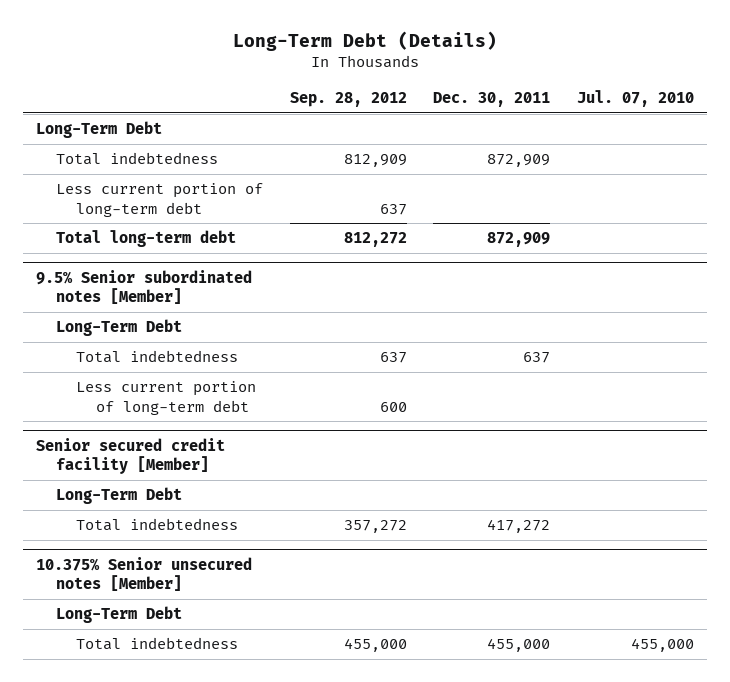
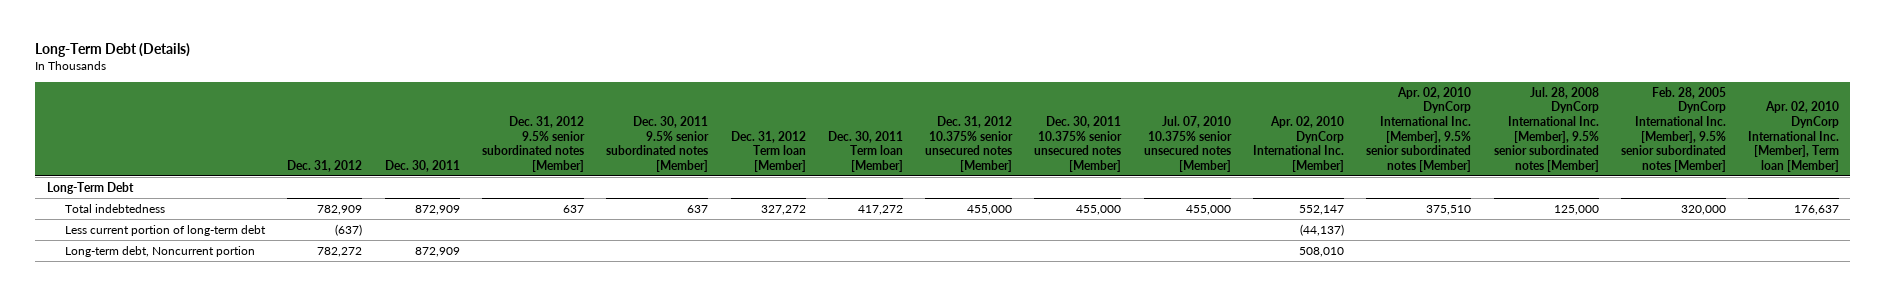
- | Sep. 28, 2012 | Dec. 30, 2011 | Jul. 07, 2010
+ | Dec. 31, 2012 | Dec. 30, 2011 | Dec. 31, 2012 9.5% senior subordinated notes [Member] | Dec. 30, 2011 9.5% senior subordinated notes [Member] | Dec. 31, 2012 Term loan [Member] | Dec. 30, 2011 Term loan [Member] | Dec. 31, 2012 10.375% senior unsecured notes [Member] | Dec. 30, 2011 10.375% senior unsecured notes [Member] | Jul. 07, 2010 10.375% senior unsecured notes [Member] | Apr. 02, 2010 DynCorp International Inc. [Member] | Apr. 02, 2010 DynCorp International Inc. [Member], 9.5% senior subordinated notes [Member] | Jul. 28, 2008 DynCorp International Inc. [Member], 9.5% senior subordinated notes [Member] | Feb. 28, 2005 DynCorp International Inc. [Member], 9.5% senior subordinated notes [Member] | Apr. 02, 2010 DynCorp International Inc. [Member], Term loan [Member]
- Total long-term debt | 812,272 | 872,909 |
- 9.5% Senior subordinated notes [Member]
- Long-Term Debt
- Total indebtedness | 637 | 637 |
- Less current portion of long-term debt | 600 | |
- Senior secured credit facility [Member]
- Long-Term Debt
- Total indebtedness | 357,272 | 417,272 |
- 10.375% Senior unsecured notes [Member]
- Long-Term Debt
- Total indebtedness | 455,000 | 455,000 | 455,000
+ Long-term debt, Noncurrent portion | 782,272 | 872,909 | | | | | | | | 508,010 | | | |

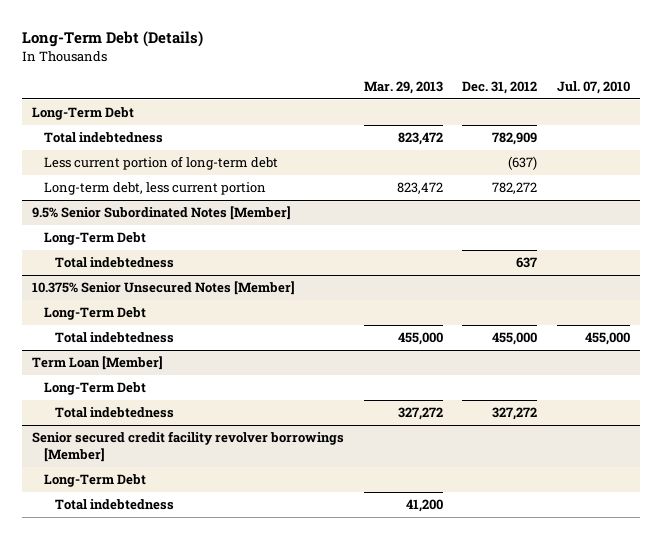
- | Dec. 31, 2012 | Dec. 30, 2011 | Dec. 31, 2012 9.5% senior subordinated notes [Member] | Dec. 30, 2011 9.5% senior subordinated notes [Member] | Dec. 31, 2012 Term loan [Member] | Dec. 30, 2011 Term loan [Member] | Dec. 31, 2012 10.375% senior unsecured notes [Member] | Dec. 30, 2011 10.375% senior unsecured notes [Member] | Jul. 07, 2010 10.375% senior unsecured notes [Member] | Apr. 02, 2010 DynCorp International Inc. [Member] | Apr. 02, 2010 DynCorp International Inc. [Member], 9.5% senior subordinated notes [Member] | Jul. 28, 2008 DynCorp International Inc. [Member], 9.5% senior subordinated notes [Member] | Feb. 28, 2005 DynCorp International Inc. [Member], 9.5% senior subordinated notes [Member] | Apr. 02, 2010 DynCorp International Inc. [Member], Term loan [Member]
+ | Mar. 29, 2013 | Dec. 31, 2012 | Jul. 07, 2010
- Long-term debt, Noncurrent portion | 782,272 | 872,909 | | | | | | | | 508,010 | | | |
+ Long-term debt, less current portion | 823,472 | 782,272 |
+ 9.5% Senior Subordinated Notes [Member]
+ Long-Term Debt
+ Total indebtedness | | 637 |
+ 10.375% Senior Unsecured Notes [Member]
+ Long-Term Debt
+ Total indebtedness | 455,000 | 455,000 | 455,000
+ Term Loan [Member]
+ Long-Term Debt
+ Total indebtedness | 327,272 | 327,272 |
+ Senior secured credit facility revolver borrowings [Member]
+ Long-Term Debt
+ Total indebtedness | 41,200 | |

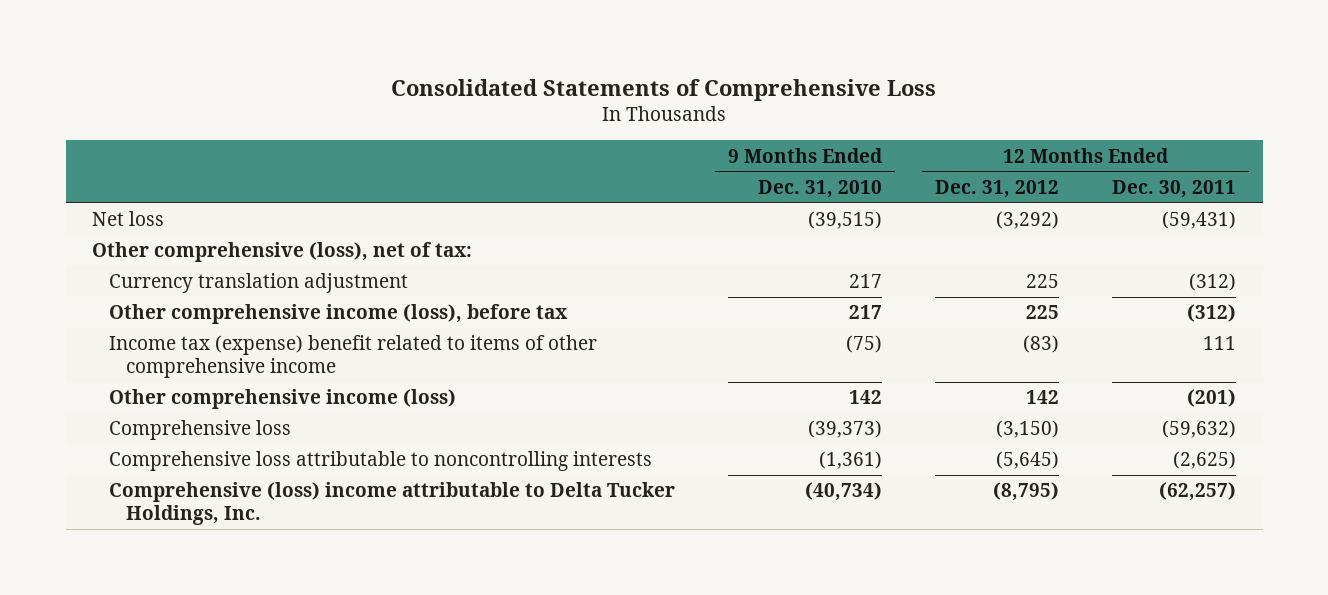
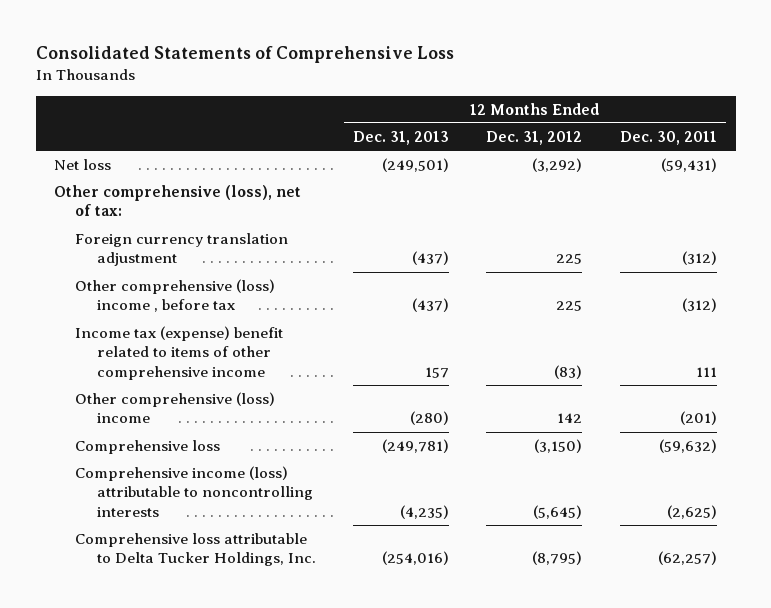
- | 9 Months Ended Dec. 31, 2010 | 12 Months Ended Dec. 31, 2012 | 12 Months Ended Dec. 30, 2011
+ | 12 Months Ended Dec. 31, 2013 | 12 Months Ended Dec. 31, 2012 | 12 Months Ended Dec. 30, 2011
- Currency translation adjustment | 217 | 225 | (312)
- Other comprehensive income (loss), before tax | 217 | 225 | (312)
+ Foreign currency translation adjustment | (437) | 225 | (312)
+ Other comprehensive (loss) income , before tax | (437) | 225 | (312)
- Other comprehensive income (loss) | 142 | 142 | (201)
+ Other comprehensive (loss) income | (280) | 142 | (201)
- Comprehensive loss attributable to noncontrolling interests | (1,361) | (5,645) | (2,625)
- Comprehensive (loss) income attributable to Delta Tucker Holdings, Inc. | (40,734) | (8,795) | (62,257)
+ Comprehensive income (loss) attributable to noncontrolling interests | (4,235) | (5,645) | (2,625)
+ Comprehensive loss attributable to Delta Tucker Holdings, Inc. | (254,016) | (8,795) | (62,257)

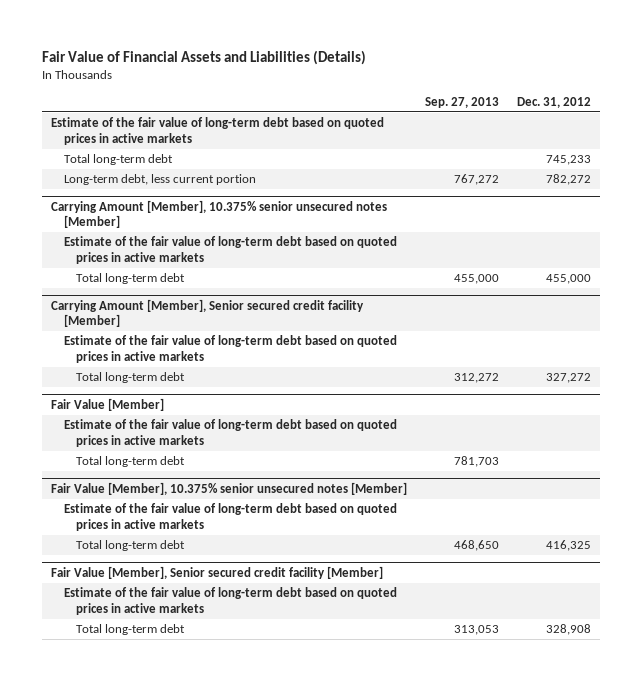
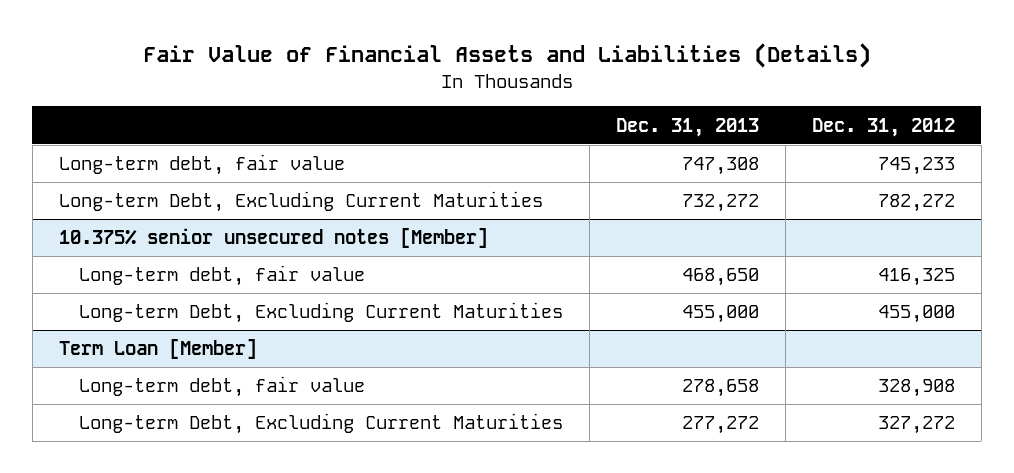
- | Sep. 27, 2013 | Dec. 31, 2012
+ | Dec. 31, 2013 | Dec. 31, 2012
- Estimate of the fair value of long-term debt based on quoted prices in active markets
- Total long-term debt | | 745,233
- Long-term debt, less current portion | 767,272 | 782,272
- Carrying Amount [Member], 10.375% senior unsecured notes [Member]
- Estimate of the fair value of long-term debt based on quoted prices in active markets
- Total long-term debt | 455,000 | 455,000
- Carrying Amount [Member], Senior secured credit facility [Member]
- Estimate of the fair value of long-term debt based on quoted prices in active markets
- Total long-term debt | 312,272 | 327,272
- Fair Value [Member]
- Estimate of the fair value of long-term debt based on quoted prices in active markets
- Total long-term debt | 781,703 |
- Fair Value [Member], 10.375% senior unsecured notes [Member]
- Estimate of the fair value of long-term debt based on quoted prices in active markets
- Total long-term debt | 468,650 | 416,325
- Fair Value [Member], Senior secured credit facility [Member]
- Estimate of the fair value of long-term debt based on quoted prices in active markets
- Total long-term debt | 313,053 | 328,908
+ Long-term debt, fair value | 747,308 | 745,233
+ Long-term Debt, Excluding Current Maturities | 732,272 | 782,272
+ 10.375% senior unsecured notes [Member]
+ Long-term debt, fair value | 468,650 | 416,325
+ Long-term Debt, Excluding Current Maturities | 455,000 | 455,000
+ Term Loan [Member]
+ Long-term debt, fair value | 278,658 | 328,908
+ Long-term Debt, Excluding Current Maturities | 277,272 | 327,272

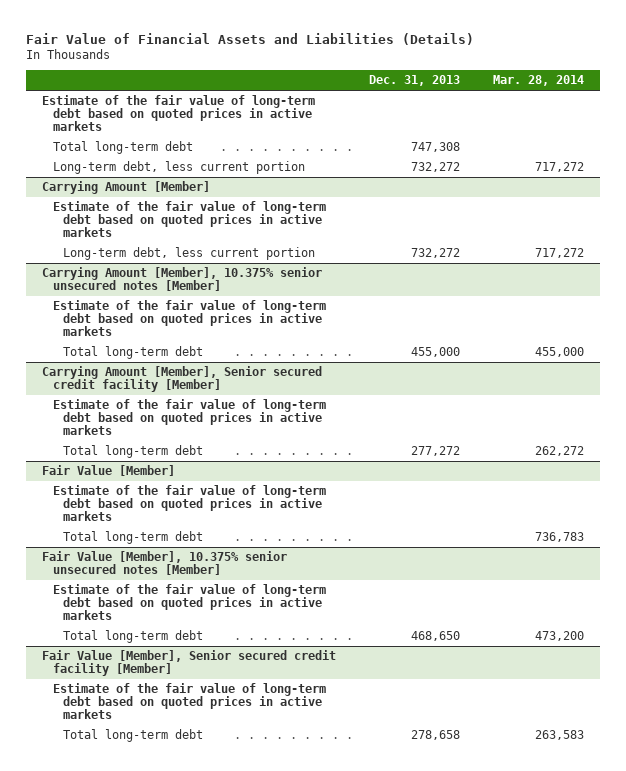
- | Dec. 31, 2013 | Dec. 31, 2012
+ | Dec. 31, 2013 | Mar. 28, 2014
- Long-term debt, fair value | 747,308 | 745,233
- Long-term Debt, Excluding Current Maturities | 732,272 | 782,272
- 10.375% senior unsecured notes [Member]
- Long-term debt, fair value | 468,650 | 416,325
- Long-term Debt, Excluding Current Maturities | 455,000 | 455,000
- Term Loan [Member]
- Long-term debt, fair value | 278,658 | 328,908
- Long-term Debt, Excluding Current Maturities | 277,272 | 327,272
+ Estimate of the fair value of long-term debt based on quoted prices in active markets
+ Total long-term debt | 747,308 |
+ Long-term debt, less current portion | 732,272 | 717,272
+ Carrying Amount [Member]
+ Estimate of the fair value of long-term debt based on quoted prices in active markets
+ Long-term debt, less current portion | 732,272 | 717,272
+ Carrying Amount [Member], 10.375% senior unsecured notes [Member]
+ Estimate of the fair value of long-term debt based on quoted prices in active markets
+ Total long-term debt | 455,000 | 455,000
+ Carrying Amount [Member], Senior secured credit facility [Member]
+ Estimate of the fair value of long-term debt based on quoted prices in active markets
+ Total long-term debt | 277,272 | 262,272
+ Fair Value [Member]
+ Estimate of the fair value of long-term debt based on quoted prices in active markets
+ Total long-term debt | | 736,783
+ Fair Value [Member], 10.375% senior unsecured notes [Member]
+ Estimate of the fair value of long-term debt based on quoted prices in active markets
+ Total long-term debt | 468,650 | 473,200
+ Fair Value [Member], Senior secured credit facility [Member]
+ Estimate of the fair value of long-term debt based on quoted prices in active markets
+ Total long-term debt | 278,658 | 263,583

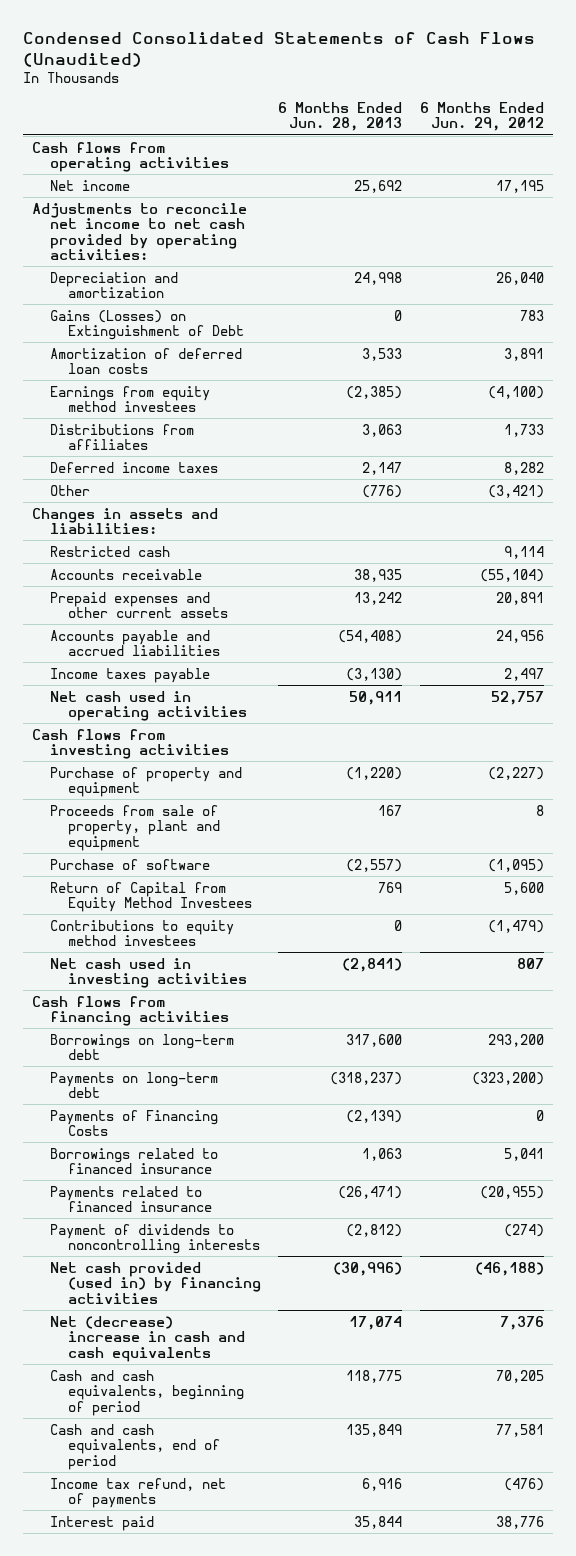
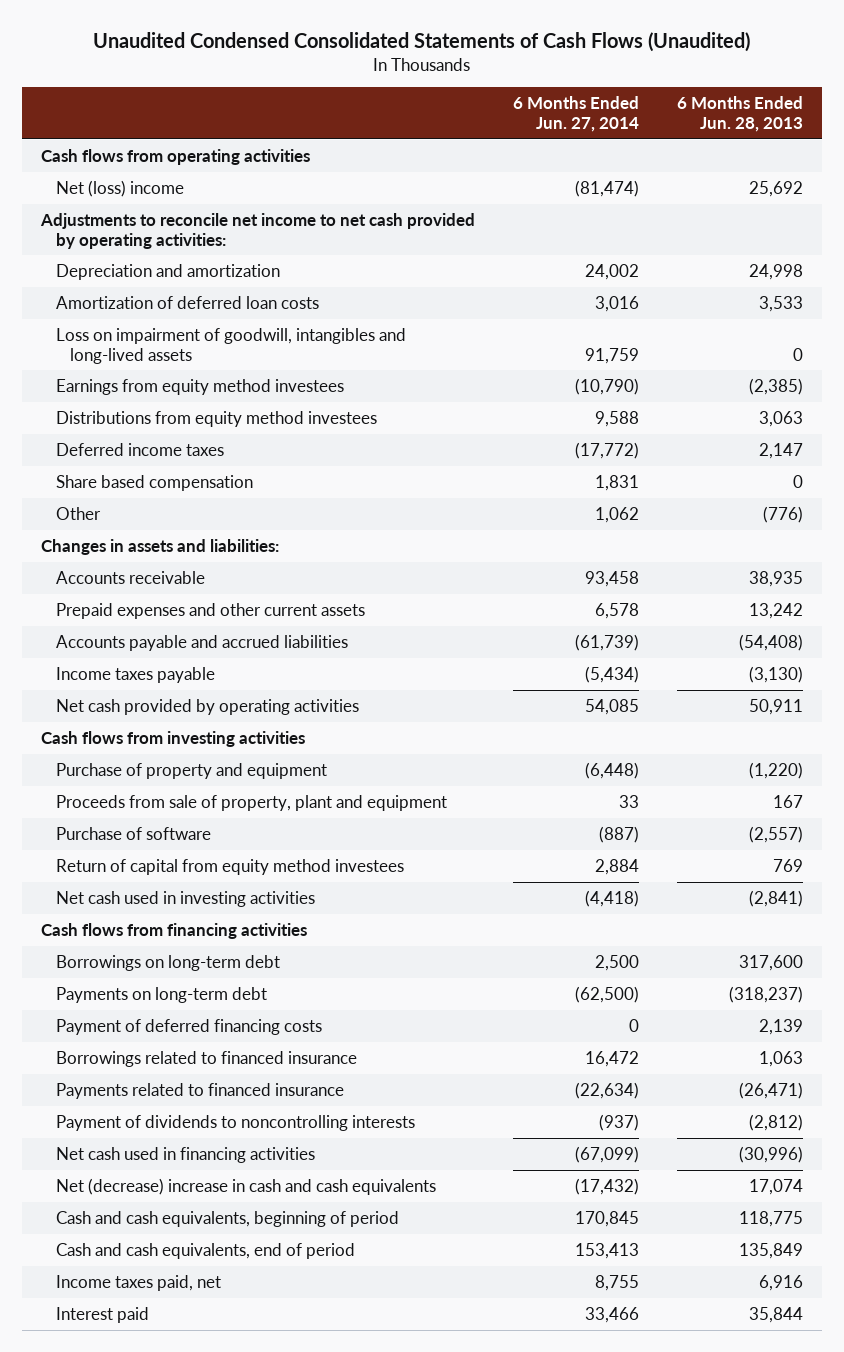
- Condensed Consolidated Statements of Cash Flows (Unaudited)
+ Unaudited Condensed Consolidated Statements of Cash Flows (Unaudited)
- | 6 Months Ended Jun. 28, 2013 | 6 Months Ended Jun. 29, 2012
+ | 6 Months Ended Jun. 27, 2014 | 6 Months Ended Jun. 28, 2013
- Net income | 25,692 | 17,195
+ Net (loss) income | (81,474) | 25,692
- Gains (Losses) on Extinguishment of Debt | 0 | 783
+ Loss on impairment of goodwill, intangibles and long-lived assets | 91,759 | 0
- Distributions from affiliates | 3,063 | 1,733
+ Distributions from equity method investees | 9,588 | 3,063
+ Share based compensation | 1,831 | 0
- Restricted cash | | 9,114
- Net cash used in operating activities | 50,911 | 52,757
+ Net cash provided by operating activities | 54,085 | 50,911
- Return of Capital from Equity Method Investees | 769 | 5,600
- Contributions to equity method investees | 0 | (1,479)
+ Return of capital from equity method investees | 2,884 | 769
- Payments of Financing Costs | (2,139) | 0
+ Payment of deferred financing costs | 0 | 2,139
- Net cash provided (used in) by financing activities | (30,996) | (46,188)
+ Net cash used in financing activities | (67,099) | (30,996)
- Income tax refund, net of payments | 6,916 | (476)
+ Income taxes paid, net | 8,755 | 6,916

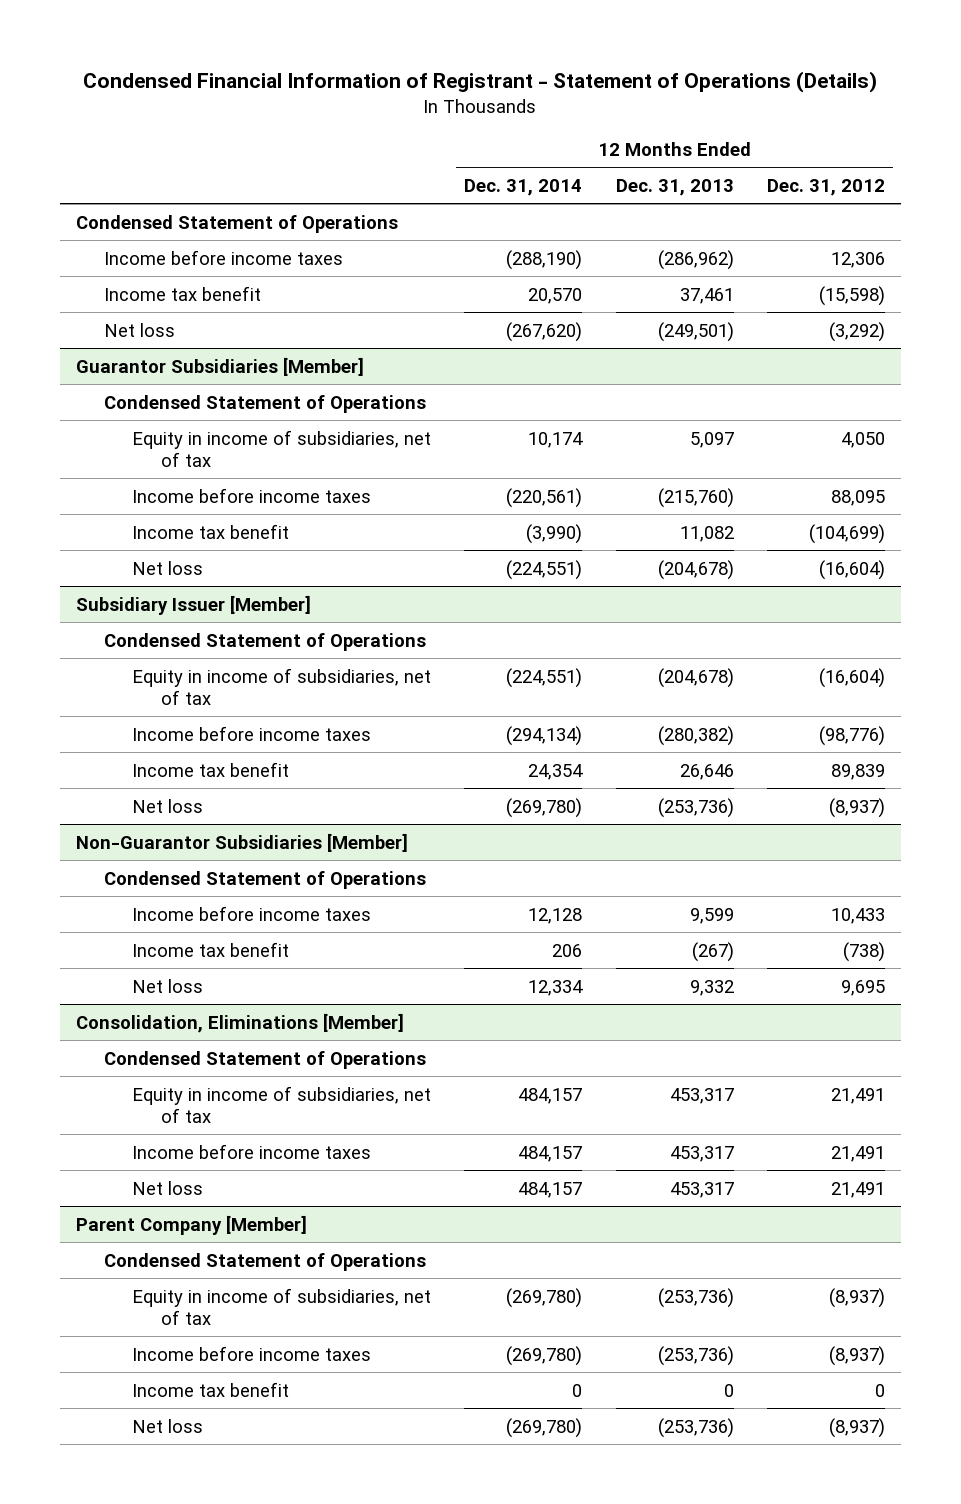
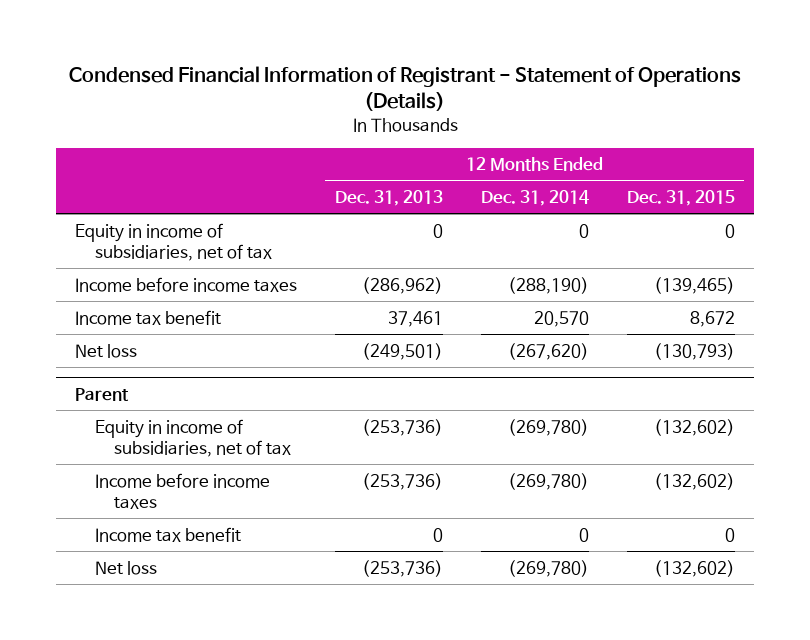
- | 12 Months Ended Dec. 31, 2014 | 12 Months Ended Dec. 31, 2013 | 12 Months Ended Dec. 31, 2012
+ | 12 Months Ended Dec. 31, 2013 | 12 Months Ended Dec. 31, 2014 | 12 Months Ended Dec. 31, 2015
- Condensed Statement of Operations
+ Equity in income of subsidiaries, net of tax | 0 | 0 | 0
- Guarantor Subsidiaries [Member]
- Condensed Statement of Operations
- Equity in income of subsidiaries, net of tax | 10,174 | 5,097 | 4,050
- Income before income taxes | (220,561) | (215,760) | 88,095
- Income tax benefit | (3,990) | 11,082 | (104,699)
- Net loss | (224,551) | (204,678) | (16,604)
- Subsidiary Issuer [Member]
- Condensed Statement of Operations
- Equity in income of subsidiaries, net of tax | (224,551) | (204,678) | (16,604)
- Income before income taxes | (294,134) | (280,382) | (98,776)
- Income tax benefit | 24,354 | 26,646 | 89,839
- Net loss | (269,780) | (253,736) | (8,937)
- Non-Guarantor Subsidiaries [Member]
- Condensed Statement of Operations
- Income before income taxes | 12,128 | 9,599 | 10,433
- Income tax benefit | 206 | (267) | (738)
- Net loss | 12,334 | 9,332 | 9,695
- Consolidation, Eliminations [Member]
- Condensed Statement of Operations
- Equity in income of subsidiaries, net of tax | 484,157 | 453,317 | 21,491
- Income before income taxes | 484,157 | 453,317 | 21,491
- Net loss | 484,157 | 453,317 | 21,491
- Parent Company [Member]
- Condensed Statement of Operations
+ Parent

